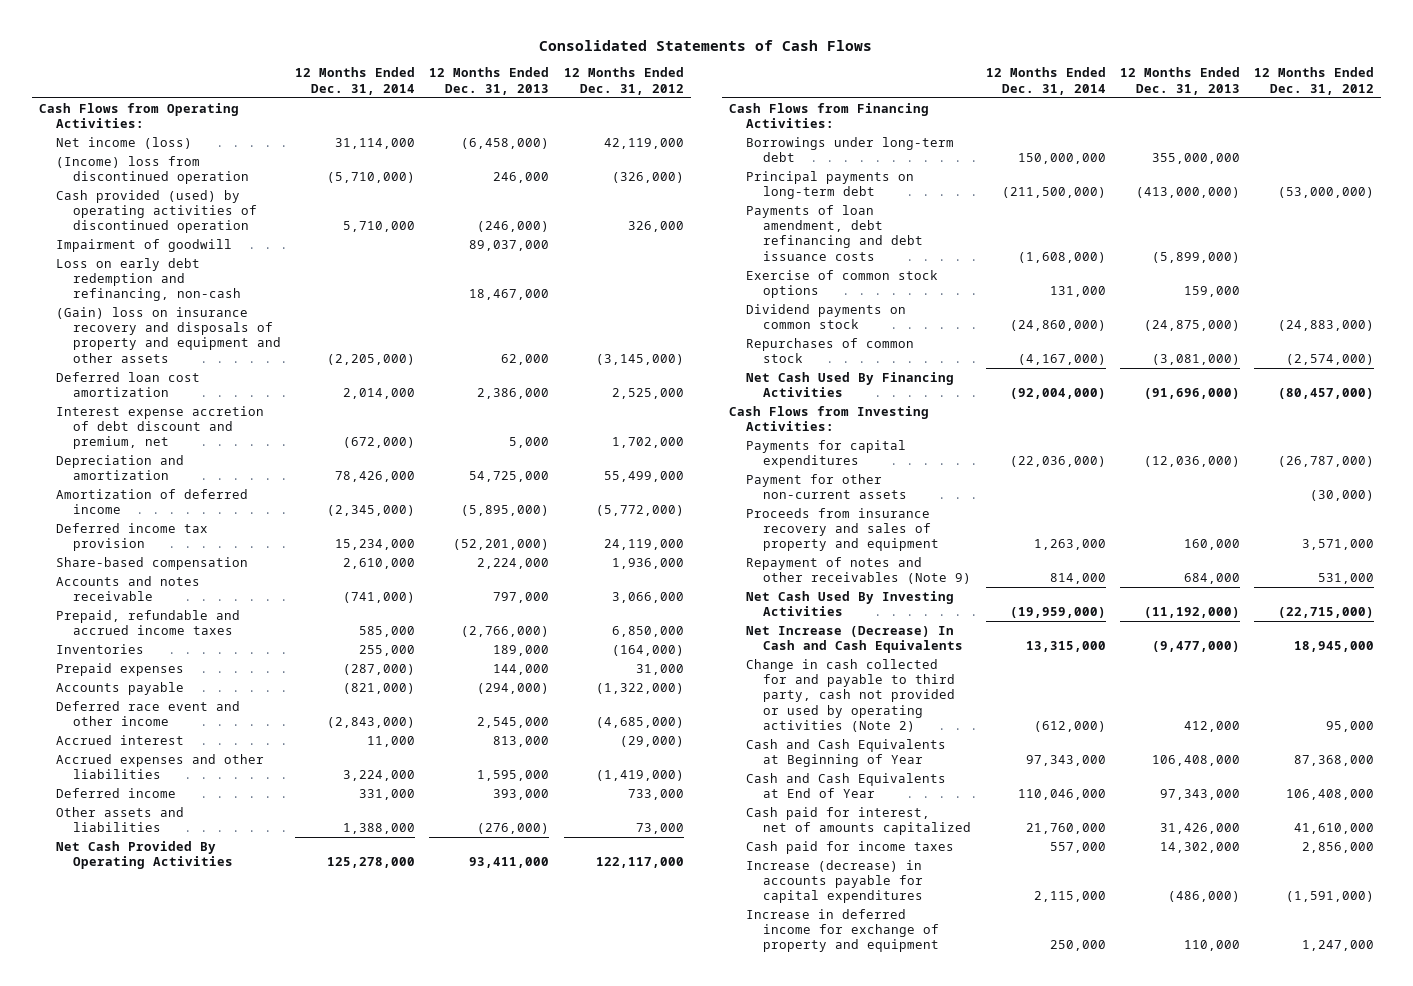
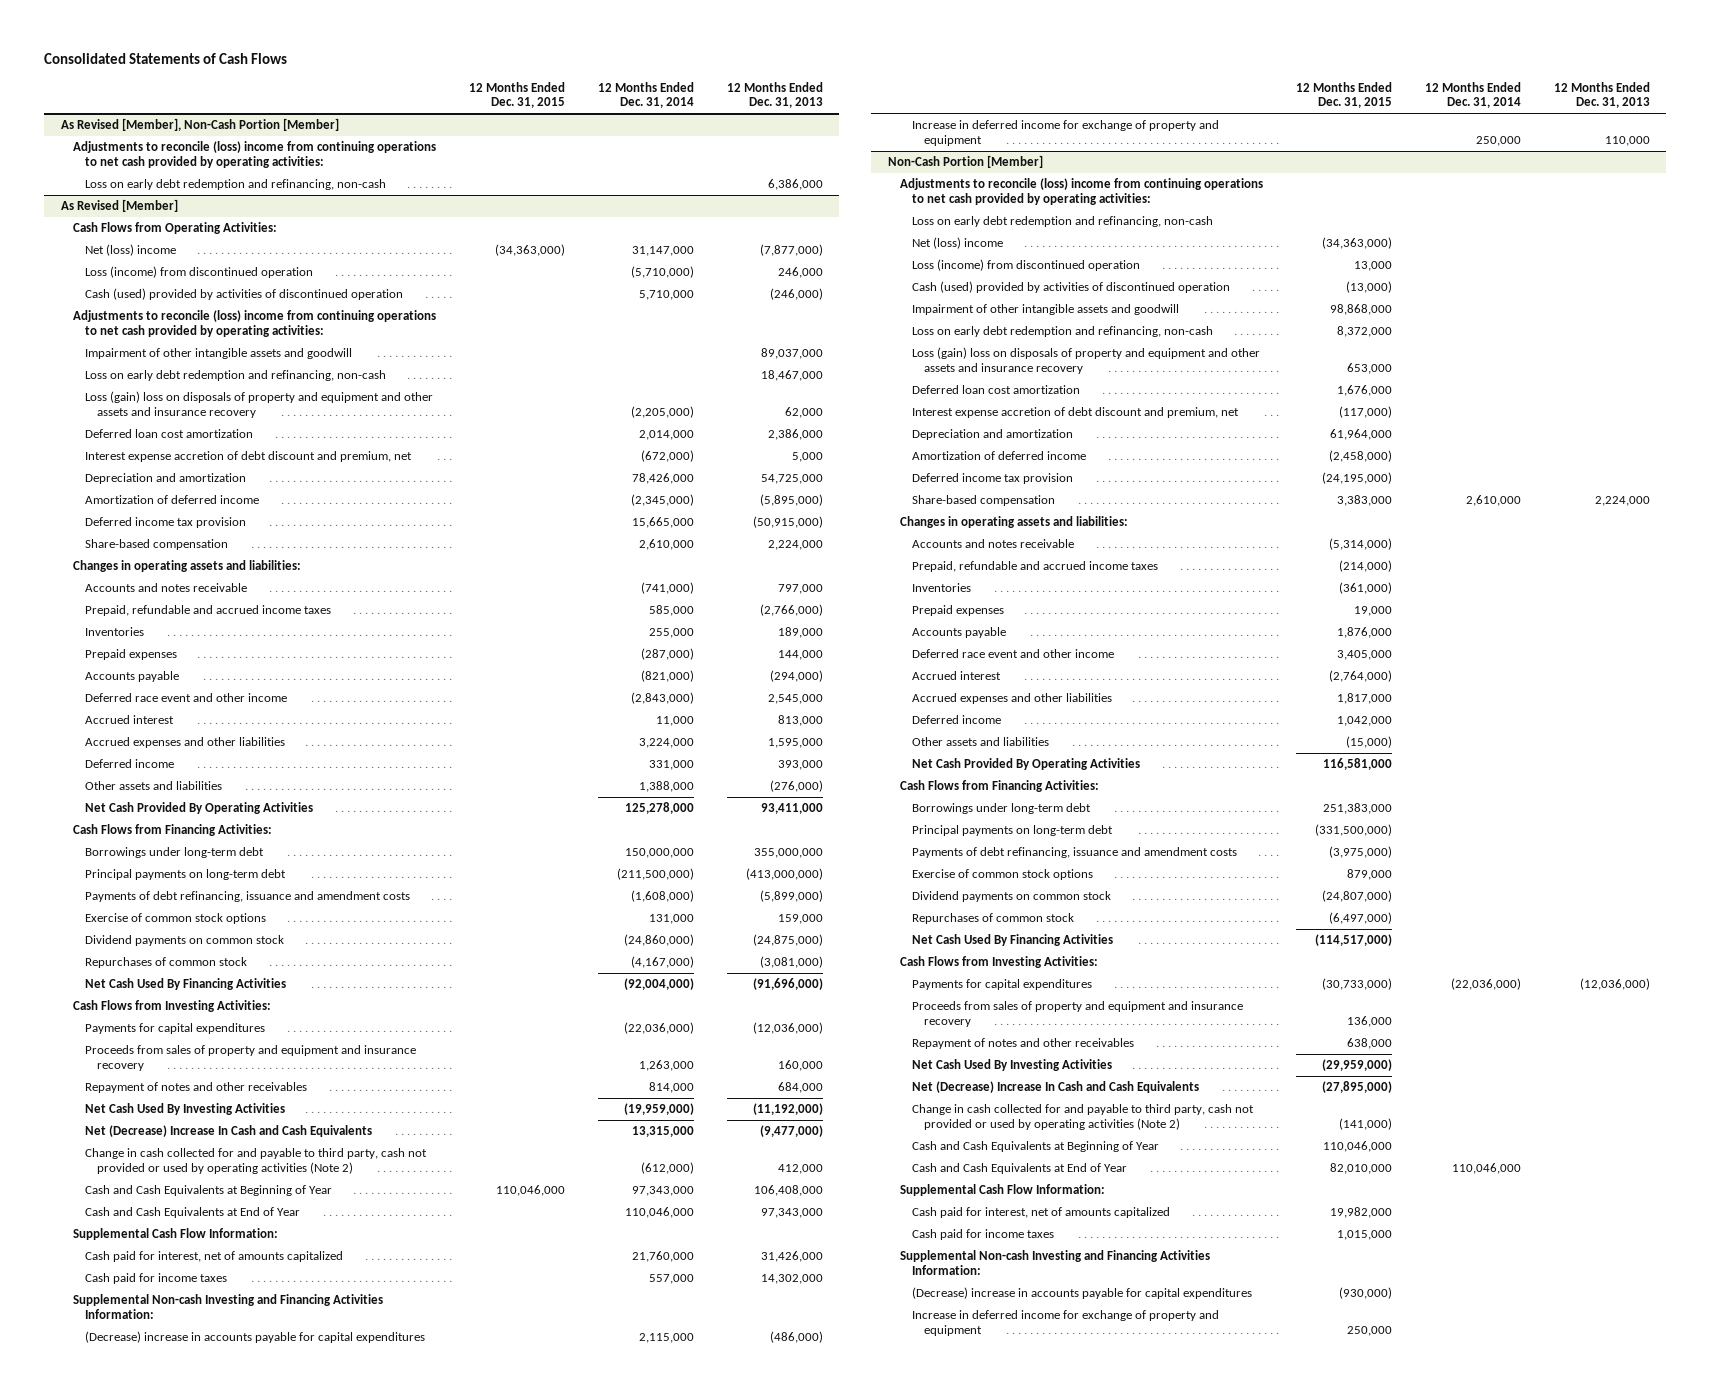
- | 12 Months Ended Dec. 31, 2014 | 12 Months Ended Dec. 31, 2013 | 12 Months Ended Dec. 31, 2012
+ | 12 Months Ended Dec. 31, 2015 | 12 Months Ended Dec. 31, 2014 | 12 Months Ended Dec. 31, 2013
+ As Revised [Member], Non-Cash Portion [Member]
+ Adjustments to reconcile (loss) income from continuing operations to net cash provided by operating activities:
+ Loss on early debt redemption and refinancing, non-cash | | | 6,386,000
+ As Revised [Member]
- Net income (loss) | 31,114,000 | (6,458,000) | 42,119,000
- (Income) loss from discontinued operation | (5,710,000) | 246,000 | (326,000)
- Cash provided (used) by operating activities of discontinued operation | 5,710,000 | (246,000) | 326,000
- Impairment of goodwill | | 89,037,000 |
+ Net (loss) income | (34,363,000) | 31,147,000 | (7,877,000)
+ Loss (income) from discontinued operation | | (5,710,000) | 246,000
+ Cash (used) provided by activities of discontinued operation | | 5,710,000 | (246,000)
+ Adjustments to reconcile (loss) income from continuing operations to net cash provided by operating activities:
+ Impairment of other intangible assets and goodwill | | | 89,037,000
- (Gain) loss on insurance recovery and disposals of property and equipment and other assets | (2,205,000) | 62,000 | (3,145,000)
+ Loss (gain) loss on disposals of property and equipment and other assets and insurance recovery | | (2,205,000) | 62,000
- Deferred income tax provision | 15,234,000 | (52,201,000) | 24,119,000
+ Deferred income tax provision | | 15,665,000 | (50,915,000)
+ Changes in operating assets and liabilities:
- Payments of loan amendment, debt refinancing and debt issuance costs | (1,608,000) | (5,899,000) |
+ Payments of debt refinancing, issuance and amendment costs | | (1,608,000) | (5,899,000)
- Payment for other non-current assets | | | (30,000)
- Proceeds from insurance recovery and sales of property and equipment | 1,263,000 | 160,000 | 3,571,000
- Repayment of notes and other receivables (Note 9) | 814,000 | 684,000 | 531,000
+ Proceeds from sales of property and equipment and insurance recovery | | 1,263,000 | 160,000
+ Repayment of notes and other receivables | | 814,000 | 684,000
- Net Increase (Decrease) In Cash and Cash Equivalents | 13,315,000 | (9,477,000) | 18,945,000
+ Net (Decrease) Increase In Cash and Cash Equivalents | | 13,315,000 | (9,477,000)
+ Supplemental Cash Flow Information:
- Increase (decrease) in accounts payable for capital expenditures | 2,115,000 | (486,000) | (1,591,000)
+ Supplemental Non-cash Investing and Financing Activities Information:
+ (Decrease) increase in accounts payable for capital expenditures | | 2,115,000 | (486,000)
+ Non-Cash Portion [Member]
+ Adjustments to reconcile (loss) income from continuing operations to net cash provided by operating activities:
+ Loss on early debt redemption and refinancing, non-cash
+ Net (loss) income | (34,363,000) | |
+ Loss (income) from discontinued operation | 13,000 | |
+ Cash (used) provided by activities of discontinued operation | (13,000) | |
+ Impairment of other intangible assets and goodwill | 98,868,000 | |
+ Loss on early debt redemption and refinancing, non-cash | 8,372,000 | |
+ Loss (gain) loss on disposals of property and equipment and other assets and insurance recovery | 653,000 | |
+ Deferred loan cost amortization | 1,676,000 | |
+ Interest expense accretion of debt discount and premium, net | (117,000) | |
+ Depreciation and amortization | 61,964,000 | |
+ Amortization of deferred income | (2,458,000) | |
+ Deferred income tax provision | (24,195,000) | |
+ Share-based compensation | 3,383,000 | 2,610,000 | 2,224,000
+ Changes in operating assets and liabilities:
+ Accounts and notes receivable | (5,314,000) | |
+ Prepaid, refundable and accrued income taxes | (214,000) | |
+ Inventories | (361,000) | |
+ Prepaid expenses | 19,000 | |
+ Accounts payable | 1,876,000 | |
+ Deferred race event and other income | 3,405,000 | |
+ Accrued interest | (2,764,000) | |
+ Accrued expenses and other liabilities | 1,817,000 | |
+ Deferred income | 1,042,000 | |
+ Other assets and liabilities | (15,000) | |
+ Net Cash Provided By Operating Activities | 116,581,000 | |
+ Cash Flows from Financing Activities:
+ Borrowings under long-term debt | 251,383,000 | |
+ Principal payments on long-term debt | (331,500,000) | |
+ Payments of debt refinancing, issuance and amendment costs | (3,975,000) | |
+ Exercise of common stock options | 879,000 | |
+ Dividend payments on common stock | (24,807,000) | |
+ Repurchases of common stock | (6,497,000) | |
+ Net Cash Used By Financing Activities | (114,517,000) | |
+ Cash Flows from Investing Activities:
+ Payments for capital expenditures | (30,733,000) | (22,036,000) | (12,036,000)
+ Proceeds from sales of property and equipment and insurance recovery | 136,000 | |
+ Repayment of notes and other receivables | 638,000 | |
+ Net Cash Used By Investing Activities | (29,959,000) | |
+ Net (Decrease) Increase In Cash and Cash Equivalents | (27,895,000) | |
+ Change in cash collected for and payable to third party, cash not provided or used by operating activities (Note 2) | (141,000) | |
+ Cash and Cash Equivalents at Beginning of Year | 110,046,000 | |
+ Cash and Cash Equivalents at End of Year | 82,010,000 | 110,046,000 |
+ Supplemental Cash Flow Information:
+ Cash paid for interest, net of amounts capitalized | 19,982,000 | |
+ Cash paid for income taxes | 1,015,000 | |
+ Supplemental Non-cash Investing and Financing Activities Information:
+ (Decrease) increase in accounts payable for capital expenditures | (930,000) | |
+ Increase in deferred income for exchange of property and equipment | 250,000 | |

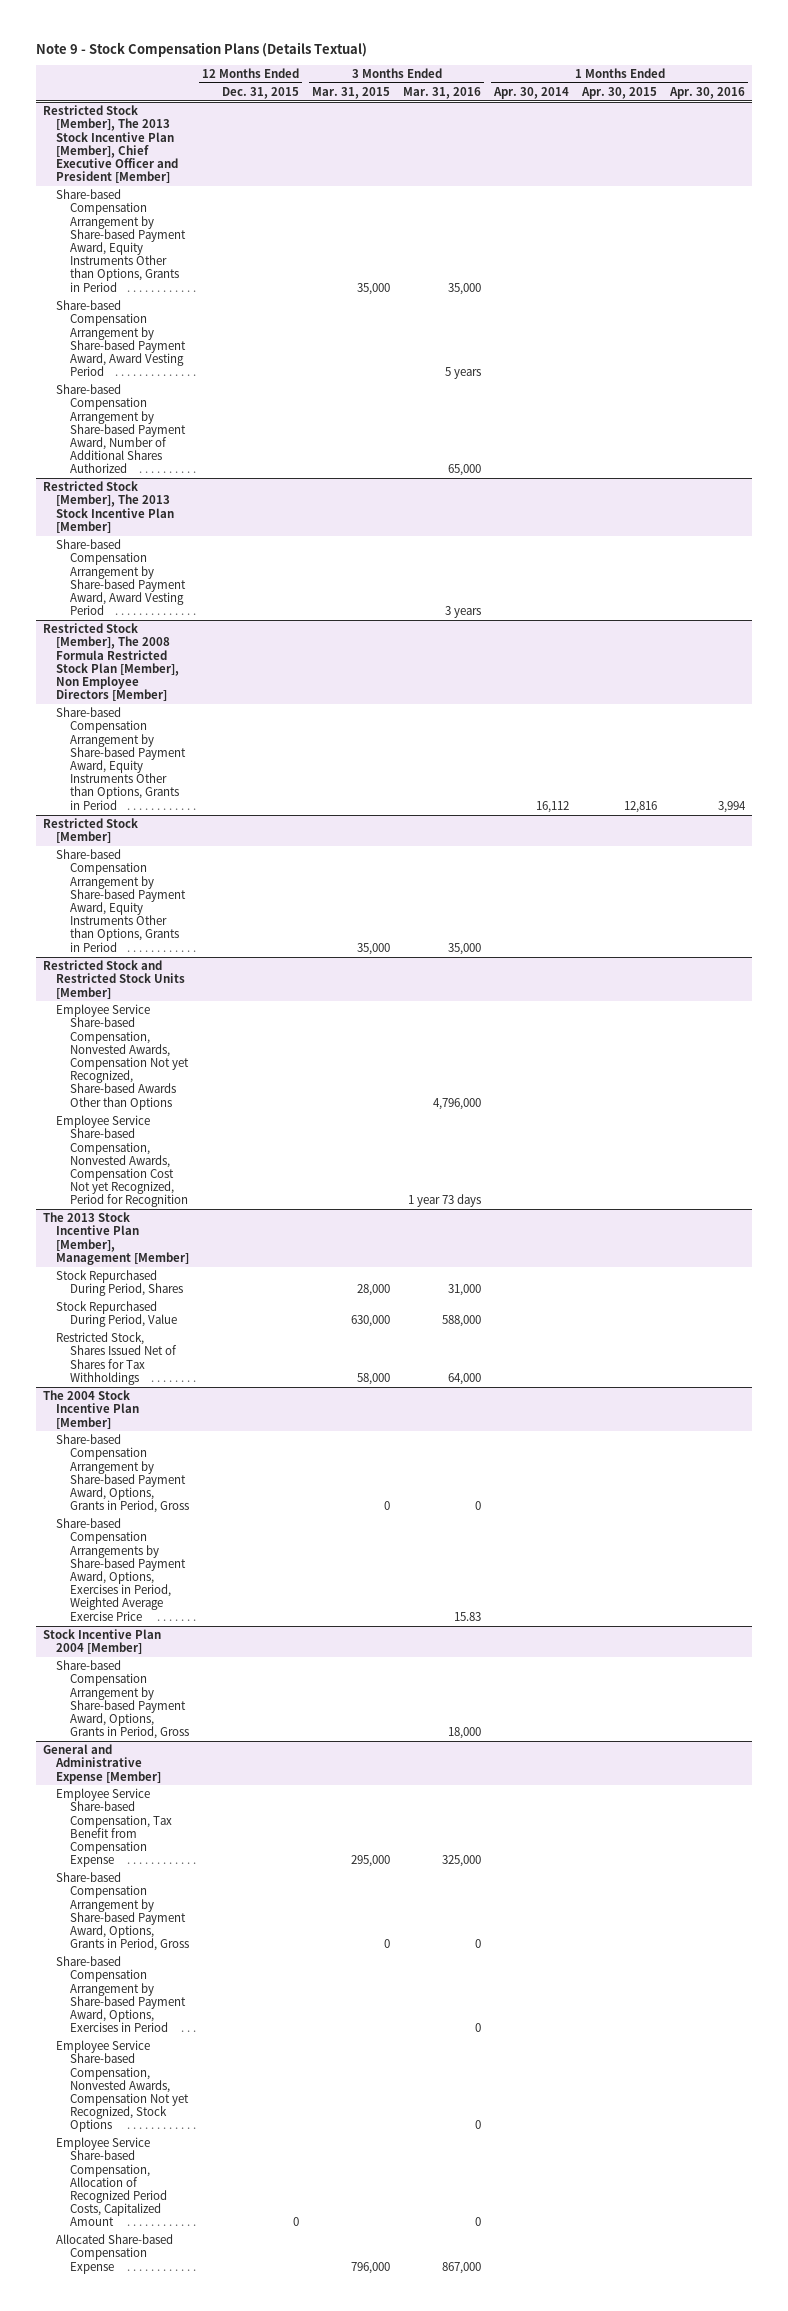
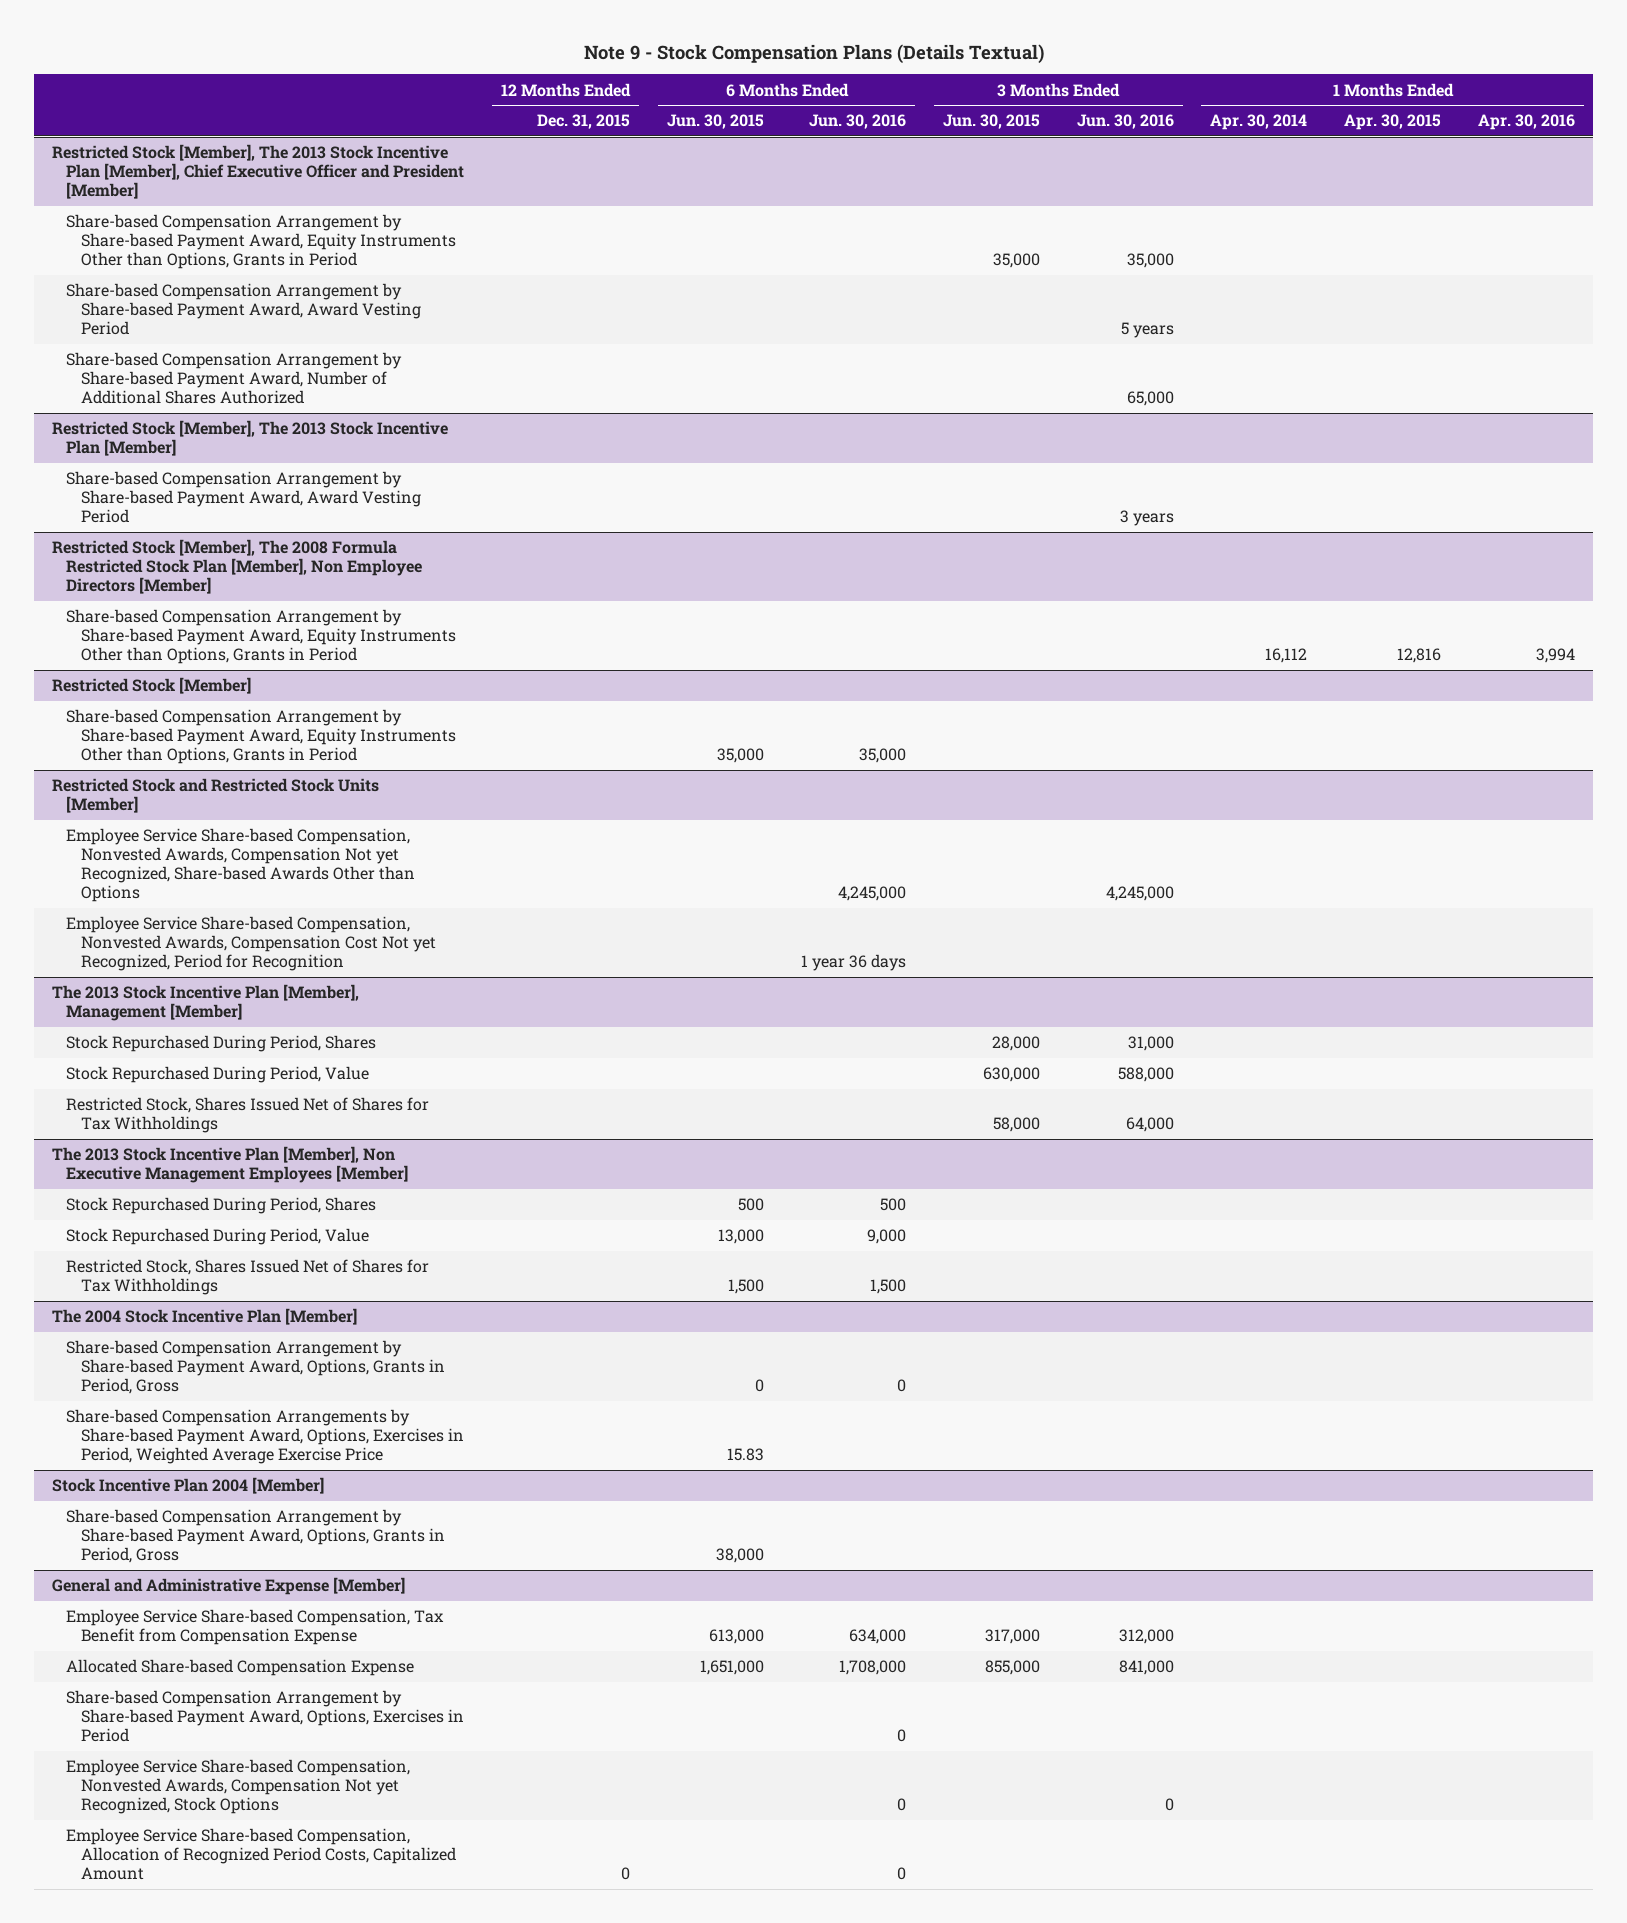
- | 12 Months Ended Dec. 31, 2015 | 3 Months Ended Mar. 31, 2015 | 3 Months Ended Mar. 31, 2016 | 1 Months Ended Apr. 30, 2014 | 1 Months Ended Apr. 30, 2015 | 1 Months Ended Apr. 30, 2016
+ | 12 Months Ended Dec. 31, 2015 | 6 Months Ended Jun. 30, 2015 | 6 Months Ended Jun. 30, 2016 | 3 Months Ended Jun. 30, 2015 | 3 Months Ended Jun. 30, 2016 | 1 Months Ended Apr. 30, 2014 | 1 Months Ended Apr. 30, 2015 | 1 Months Ended Apr. 30, 2016
+ The 2013 Stock Incentive Plan [Member], Non Executive Management Employees [Member]
+ Stock Repurchased During Period, Shares | | 500 | 500 | | | | |
+ Stock Repurchased During Period, Value | | 13,000 | 9,000 | | | | |
+ Restricted Stock, Shares Issued Net of Shares for Tax Withholdings | | 1,500 | 1,500 | | | | |
@ General and Administrative Expense [Member]
- Share-based Compensation Arrangement by Share-based Payment Award, Options, Grants in Period, Gross | | 0 | 0 | | |
moved up: Allocated Share-based Compensation Expense | | 1,651,000 | 1,708,000 | 855,000 | 841,000 | | |

